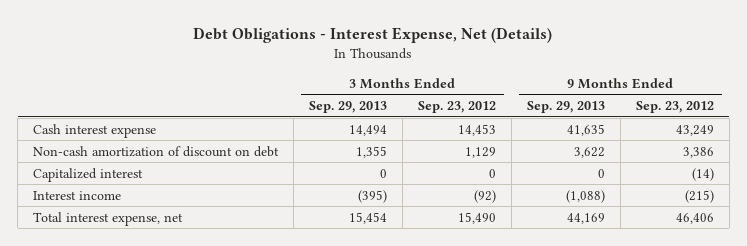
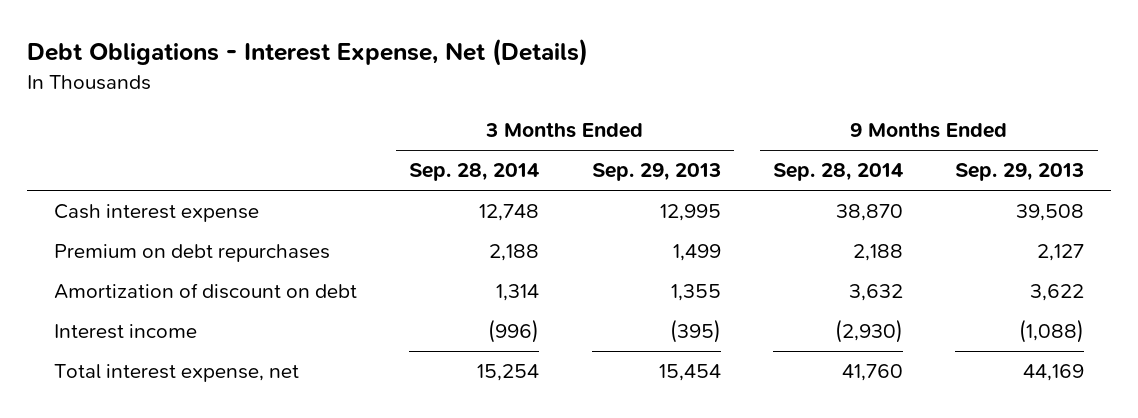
- | 3 Months Ended Sep. 29, 2013 | 3 Months Ended Sep. 23, 2012 | 9 Months Ended Sep. 29, 2013 | 9 Months Ended Sep. 23, 2012
+ | 3 Months Ended Sep. 28, 2014 | 3 Months Ended Sep. 29, 2013 | 9 Months Ended Sep. 28, 2014 | 9 Months Ended Sep. 29, 2013
- Cash interest expense | 14,494 | 14,453 | 41,635 | 43,249
- Non-cash amortization of discount on debt | 1,355 | 1,129 | 3,622 | 3,386
- Capitalized interest | 0 | 0 | 0 | (14)
+ Cash interest expense | 12,748 | 12,995 | 38,870 | 39,508
+ Premium on debt repurchases | 2,188 | 1,499 | 2,188 | 2,127
+ Amortization of discount on debt | 1,314 | 1,355 | 3,632 | 3,622

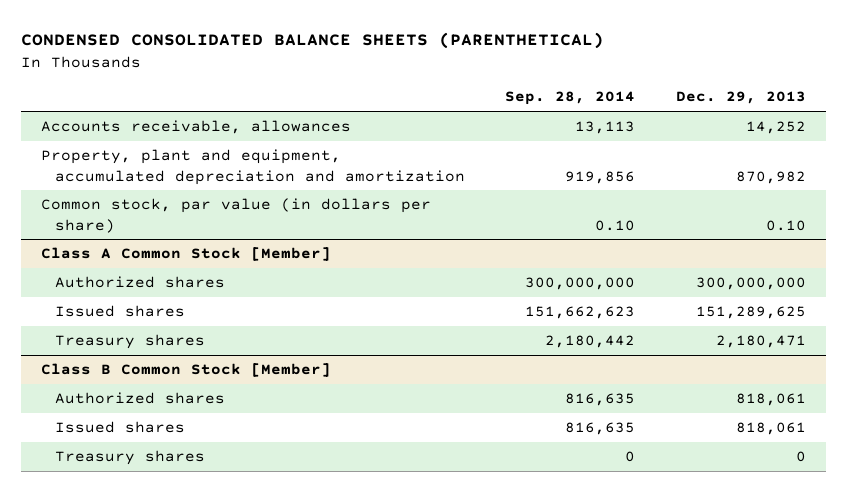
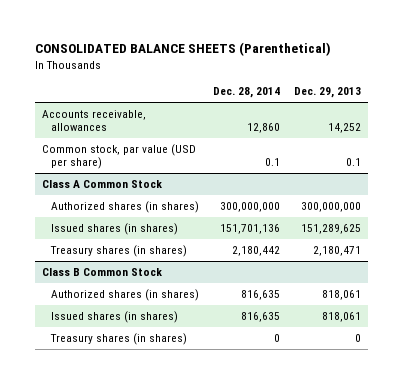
- CONDENSED CONSOLIDATED BALANCE SHEETS (PARENTHETICAL)
+ CONSOLIDATED BALANCE SHEETS (Parenthetical)
- | Sep. 28, 2014 | Dec. 29, 2013
+ | Dec. 28, 2014 | Dec. 29, 2013
- Property, plant and equipment, accumulated depreciation and amortization | 919,856 | 870,982
- Common stock, par value (in dollars per share) | 0.10 | 0.10
- Class A Common Stock [Member]
- Authorized shares | 300,000,000 | 300,000,000
- Issued shares | 151,662,623 | 151,289,625
- Treasury shares | 2,180,442 | 2,180,471
- Class B Common Stock [Member]
- Authorized shares | 816,635 | 818,061
- Issued shares | 816,635 | 818,061
- Treasury shares | 0 | 0
+ Common stock, par value (USD per share) | 0.1 | 0.1
+ Class A Common Stock
+ Authorized shares (in shares) | 300,000,000 | 300,000,000
+ Issued shares (in shares) | 151,701,136 | 151,289,625
+ Treasury shares (in shares) | 2,180,442 | 2,180,471
+ Class B Common Stock
+ Authorized shares (in shares) | 816,635 | 818,061
+ Issued shares (in shares) | 816,635 | 818,061
+ Treasury shares (in shares) | 0 | 0

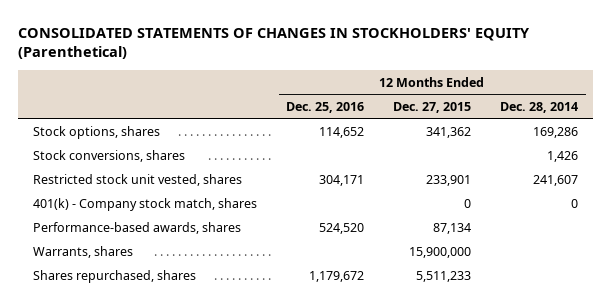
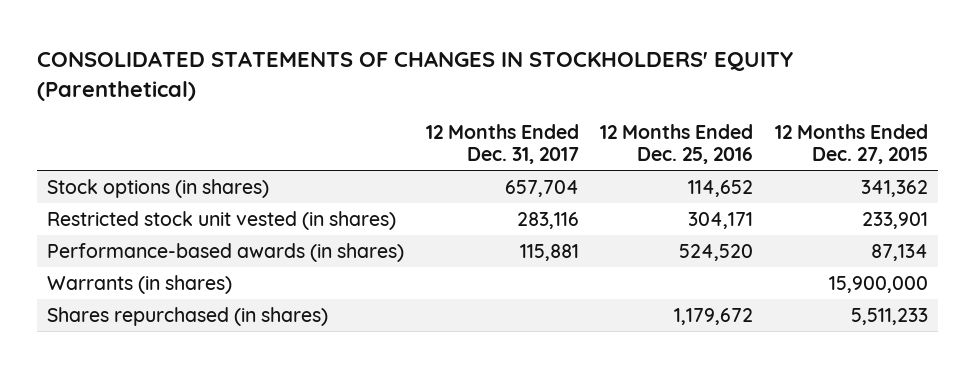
- | 12 Months Ended Dec. 25, 2016 | 12 Months Ended Dec. 27, 2015 | 12 Months Ended Dec. 28, 2014
+ | 12 Months Ended Dec. 31, 2017 | 12 Months Ended Dec. 25, 2016 | 12 Months Ended Dec. 27, 2015
- Stock options, shares | 114,652 | 341,362 | 169,286
- Stock conversions, shares | | | 1,426
- Restricted stock unit vested, shares | 304,171 | 233,901 | 241,607
- 401(k) - Company stock match, shares | | 0 | 0
- Performance-based awards, shares | 524,520 | 87,134 |
- Warrants, shares | | 15,900,000 |
- Shares repurchased, shares | 1,179,672 | 5,511,233 |
+ Stock options (in shares) | 657,704 | 114,652 | 341,362
+ Restricted stock unit vested (in shares) | 283,116 | 304,171 | 233,901
+ Performance-based awards (in shares) | 115,881 | 524,520 | 87,134
+ Warrants (in shares) | | | 15,900,000
+ Shares repurchased (in shares) | | 1,179,672 | 5,511,233

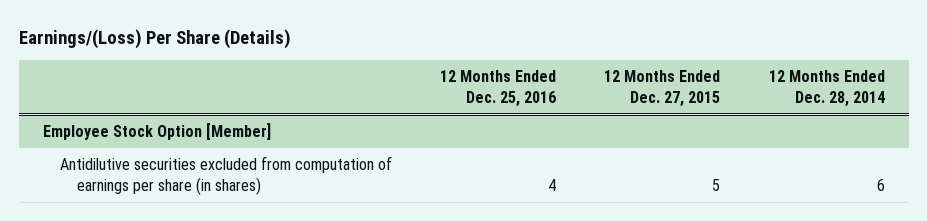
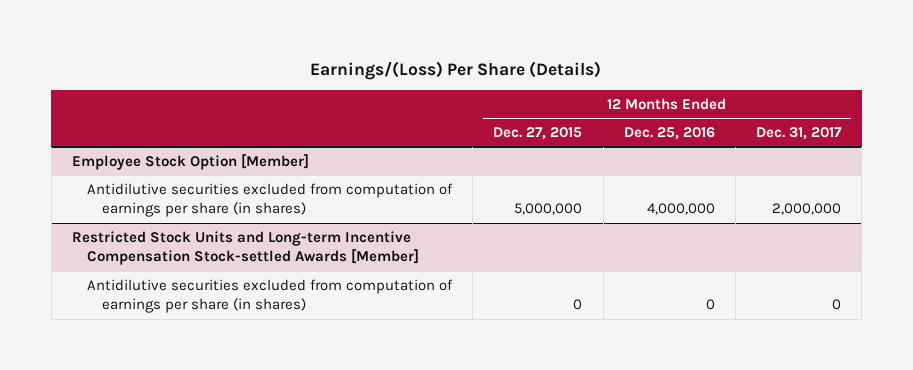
- | 12 Months Ended Dec. 25, 2016 | 12 Months Ended Dec. 27, 2015 | 12 Months Ended Dec. 28, 2014
+ | 12 Months Ended Dec. 27, 2015 | 12 Months Ended Dec. 25, 2016 | 12 Months Ended Dec. 31, 2017
@ Employee Stock Option [Member]
- Antidilutive securities excluded from computation of earnings per share (in shares) | 4 | 5 | 6
+ Antidilutive securities excluded from computation of earnings per share (in shares) | 5,000,000 | 4,000,000 | 2,000,000
+ Restricted Stock Units and Long-term Incentive Compensation Stock-settled Awards [Member]
+ Antidilutive securities excluded from computation of earnings per share (in shares) | 0 | 0 | 0

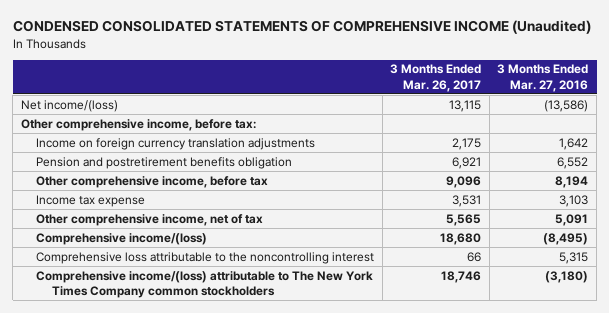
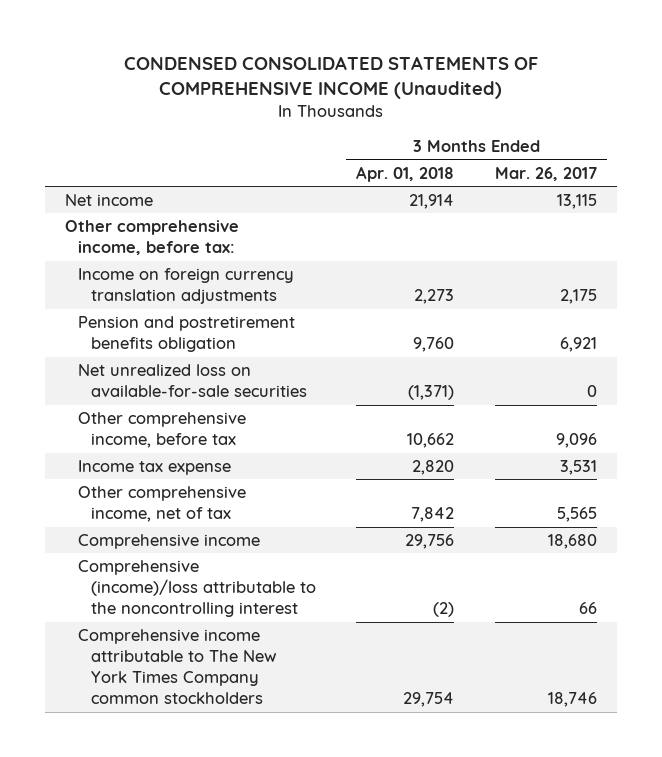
- | 3 Months Ended Mar. 26, 2017 | 3 Months Ended Mar. 27, 2016
+ | 3 Months Ended Apr. 01, 2018 | 3 Months Ended Mar. 26, 2017
- Net income/(loss) | 13,115 | (13,586)
+ Net income | 21,914 | 13,115
+ Net unrealized loss on available-for-sale securities | (1,371) | 0
- Comprehensive income/(loss) | 18,680 | (8,495)
- Comprehensive loss attributable to the noncontrolling interest | 66 | 5,315
- Comprehensive income/(loss) attributable to The New York Times Company common stockholders | 18,746 | (3,180)
+ Comprehensive income | 29,756 | 18,680
+ Comprehensive (income)/loss attributable to the noncontrolling interest | (2) | 66
+ Comprehensive income attributable to The New York Times Company common stockholders | 29,754 | 18,746

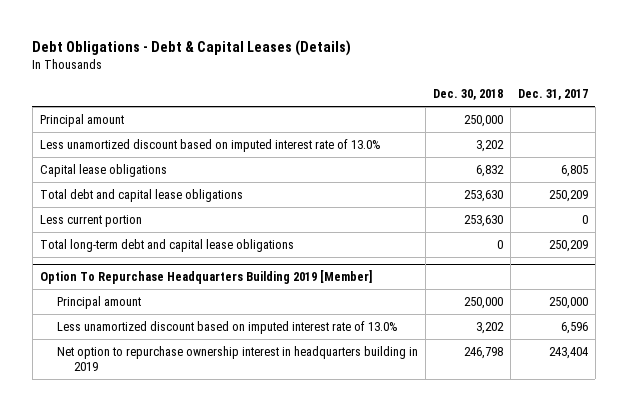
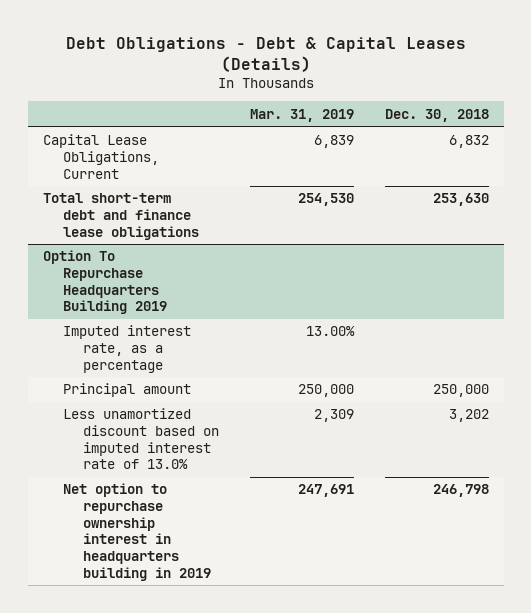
- | Dec. 30, 2018 | Dec. 31, 2017
+ | Mar. 31, 2019 | Dec. 30, 2018
- Principal amount | 250,000 |
- Less unamortized discount based on imputed interest rate of 13.0% | 3,202 |
- Capital lease obligations | 6,832 | 6,805
- Total debt and capital lease obligations | 253,630 | 250,209
- Less current portion | 253,630 | 0
- Total long-term debt and capital lease obligations | 0 | 250,209
- Option To Repurchase Headquarters Building 2019 [Member]
+ Capital Lease Obligations, Current | 6,839 | 6,832
+ Total short-term debt and finance lease obligations | 254,530 | 253,630
+ Option To Repurchase Headquarters Building 2019
+ Imputed interest rate, as a percentage | 13.00% |

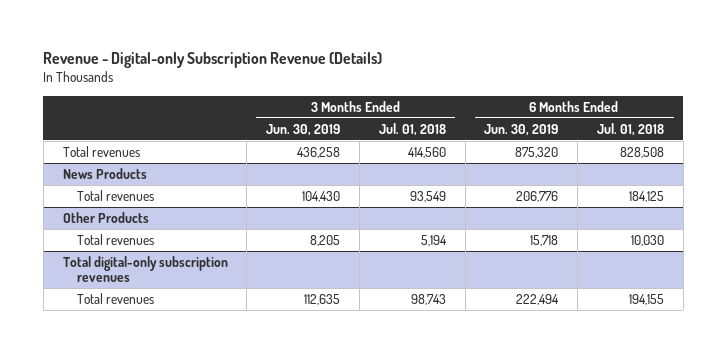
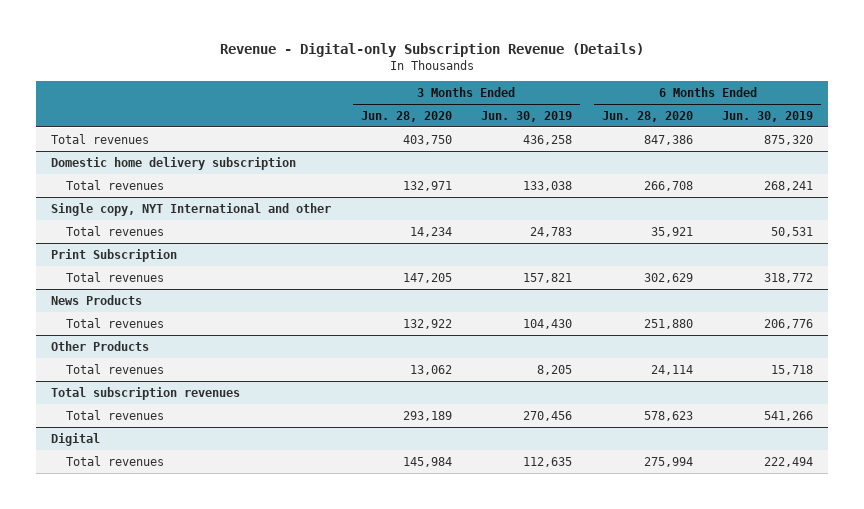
- | 3 Months Ended Jun. 30, 2019 | 3 Months Ended Jul. 01, 2018 | 6 Months Ended Jun. 30, 2019 | 6 Months Ended Jul. 01, 2018
+ | 3 Months Ended Jun. 28, 2020 | 3 Months Ended Jun. 30, 2019 | 6 Months Ended Jun. 28, 2020 | 6 Months Ended Jun. 30, 2019
+ Domestic home delivery subscription
+ Total revenues | 132,971 | 133,038 | 266,708 | 268,241
+ Single copy, NYT International and other
+ Total revenues | 14,234 | 24,783 | 35,921 | 50,531
+ Print Subscription
+ Total revenues | 147,205 | 157,821 | 302,629 | 318,772
- Total digital-only subscription revenues
+ Total subscription revenues
+ Total revenues | 293,189 | 270,456 | 578,623 | 541,266
+ Digital

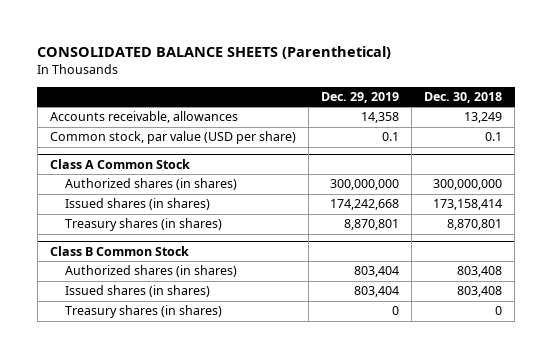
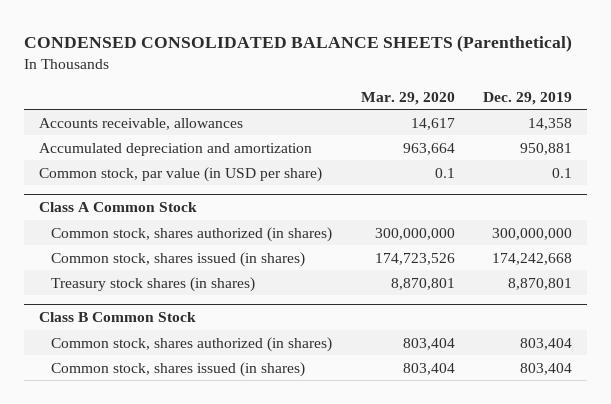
- CONSOLIDATED BALANCE SHEETS (Parenthetical)
+ CONDENSED CONSOLIDATED BALANCE SHEETS (Parenthetical)
- | Dec. 29, 2019 | Dec. 30, 2018
+ | Mar. 29, 2020 | Dec. 29, 2019
- Common stock, par value (USD per share) | 0.1 | 0.1
+ Accumulated depreciation and amortization | 963,664 | 950,881
+ Common stock, par value (in USD per share) | 0.1 | 0.1
@ Class A Common Stock
- Authorized shares (in shares) | 300,000,000 | 300,000,000
- Issued shares (in shares) | 174,242,668 | 173,158,414
- Treasury shares (in shares) | 8,870,801 | 8,870,801
+ Common stock, shares authorized (in shares) | 300,000,000 | 300,000,000
+ Common stock, shares issued (in shares) | 174,723,526 | 174,242,668
+ Treasury stock shares (in shares) | 8,870,801 | 8,870,801
@ Class B Common Stock
- Authorized shares (in shares) | 803,404 | 803,408
- Issued shares (in shares) | 803,404 | 803,408
- Treasury shares (in shares) | 0 | 0
+ Common stock, shares authorized (in shares) | 803,404 | 803,404
+ Common stock, shares issued (in shares) | 803,404 | 803,404

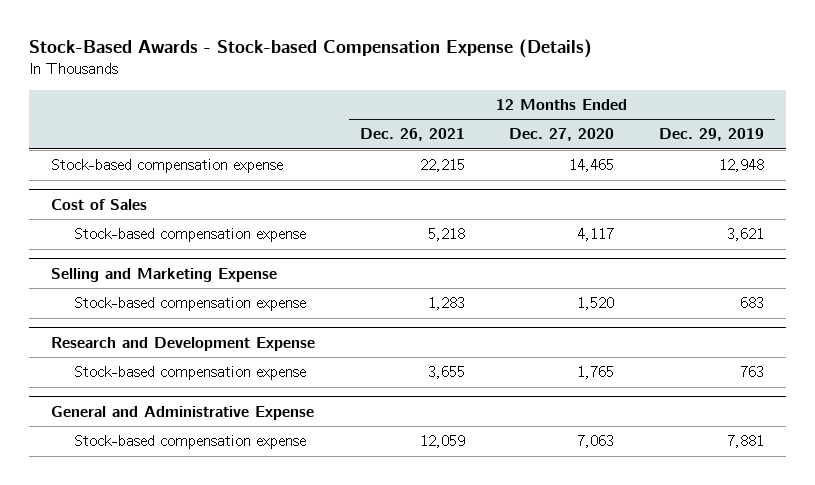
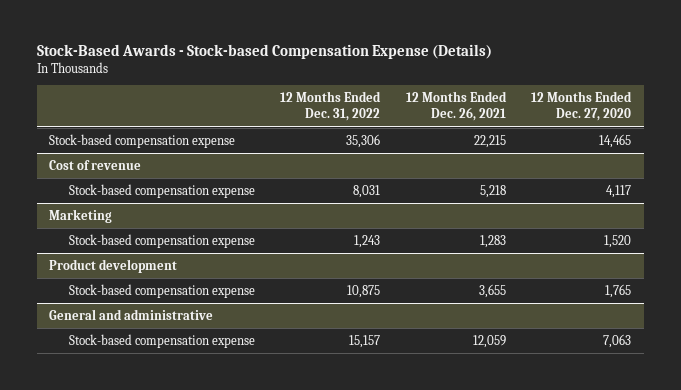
- | 12 Months Ended Dec. 26, 2021 | 12 Months Ended Dec. 27, 2020 | 12 Months Ended Dec. 29, 2019
+ | 12 Months Ended Dec. 31, 2022 | 12 Months Ended Dec. 26, 2021 | 12 Months Ended Dec. 27, 2020
- Cost of Sales
+ Cost of revenue
- Selling and Marketing Expense
+ Marketing
- Research and Development Expense
+ Product development
- General and Administrative Expense
+ General and administrative

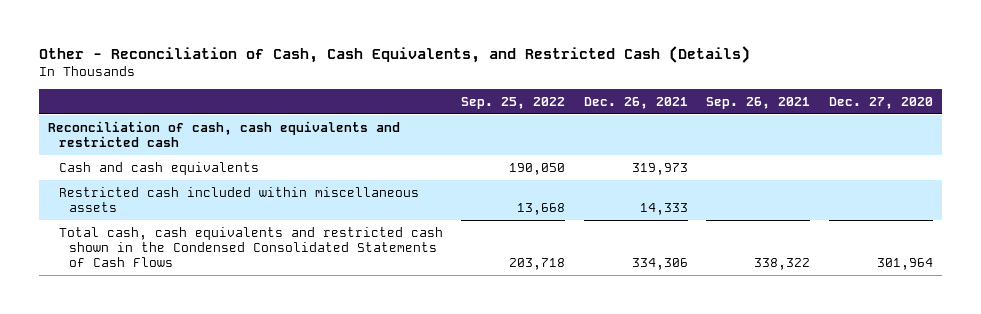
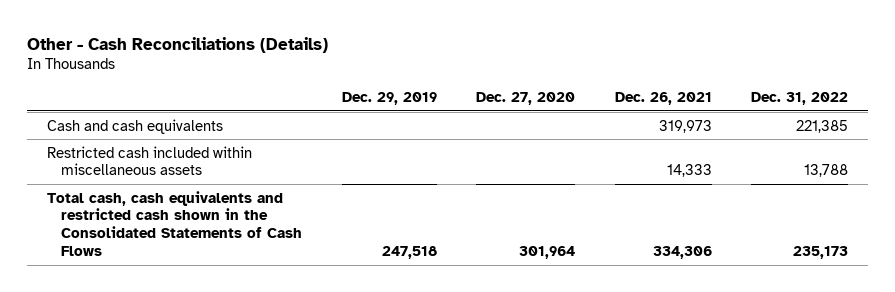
- Other - Reconciliation of Cash, Cash Equivalents, and Restricted Cash (Details)
+ Other - Cash Reconciliations (Details)
- | Sep. 25, 2022 | Dec. 26, 2021 | Sep. 26, 2021 | Dec. 27, 2020
+ | Dec. 29, 2019 | Dec. 27, 2020 | Dec. 26, 2021 | Dec. 31, 2022
- Reconciliation of cash, cash equivalents and restricted cash
- Total cash, cash equivalents and restricted cash shown in the Condensed Consolidated Statements of Cash Flows | 203,718 | 334,306 | 338,322 | 301,964
+ Total cash, cash equivalents and restricted cash shown in the Consolidated Statements of Cash Flows | 247,518 | 301,964 | 334,306 | 235,173

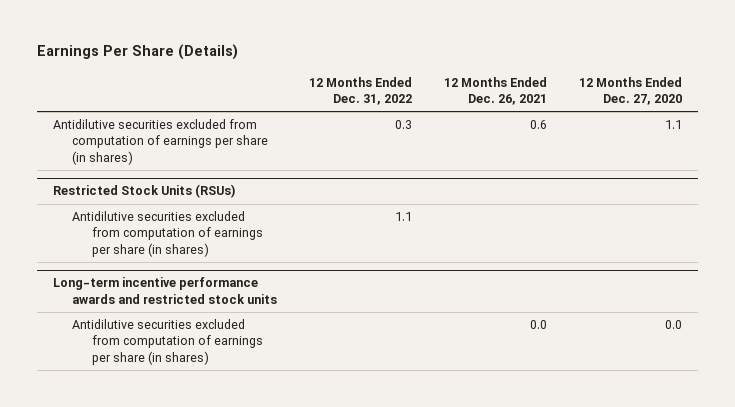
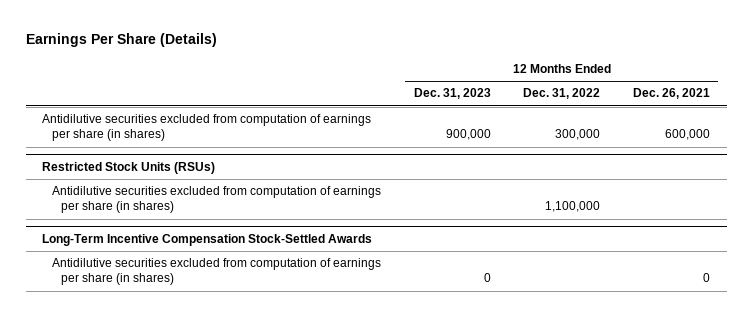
- | 12 Months Ended Dec. 31, 2022 | 12 Months Ended Dec. 26, 2021 | 12 Months Ended Dec. 27, 2020
+ | 12 Months Ended Dec. 31, 2023 | 12 Months Ended Dec. 31, 2022 | 12 Months Ended Dec. 26, 2021
- Antidilutive securities excluded from computation of earnings per share (in shares) | 0.3 | 0.6 | 1.1
+ Antidilutive securities excluded from computation of earnings per share (in shares) | 900,000 | 300,000 | 600,000
@ Restricted Stock Units (RSUs)
- Antidilutive securities excluded from computation of earnings per share (in shares) | 1.1 | |
- Long-term incentive performance awards and restricted stock units
- Antidilutive securities excluded from computation of earnings per share (in shares) | | 0.0 | 0.0
@ Restricted Stock Units (RSUs)
+ Antidilutive securities excluded from computation of earnings per share (in shares) | | 1,100,000 |
+ Long-Term Incentive Compensation Stock-Settled Awards
+ Antidilutive securities excluded from computation of earnings per share (in shares) | 0 | | 0

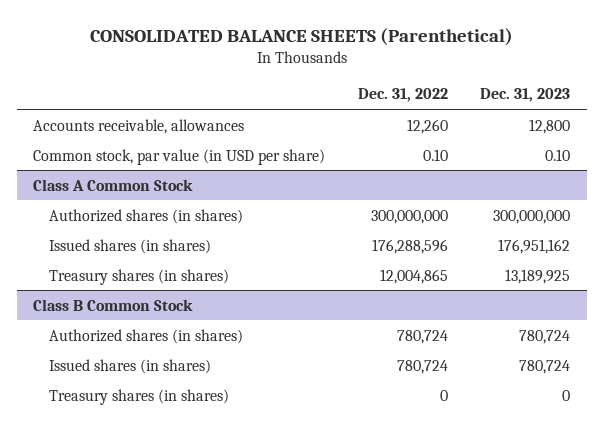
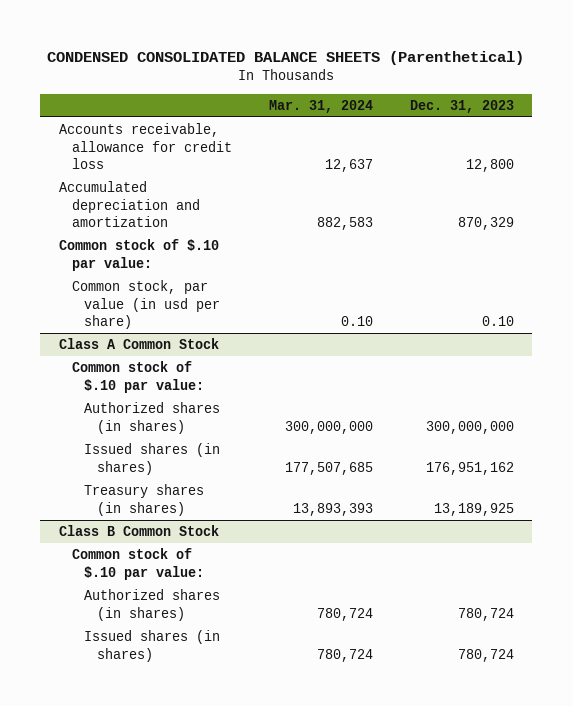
- CONSOLIDATED BALANCE SHEETS (Parenthetical)
+ CONDENSED CONSOLIDATED BALANCE SHEETS (Parenthetical)
- | Dec. 31, 2022 | Dec. 31, 2023
+ | Mar. 31, 2024 | Dec. 31, 2023
- Accounts receivable, allowances | 12,260 | 12,800
- Common stock, par value (in USD per share) | 0.10 | 0.10
+ Accounts receivable, allowance for credit loss | 12,637 | 12,800
+ Accumulated depreciation and amortization | 882,583 | 870,329
+ Common stock of $.10 par value:
+ Common stock, par value (in usd per share) | 0.10 | 0.10
@ Class A Common Stock
+ Common stock of $.10 par value:
@ Class B Common Stock
+ Common stock of $.10 par value:
- Treasury shares (in shares) | 0 | 0

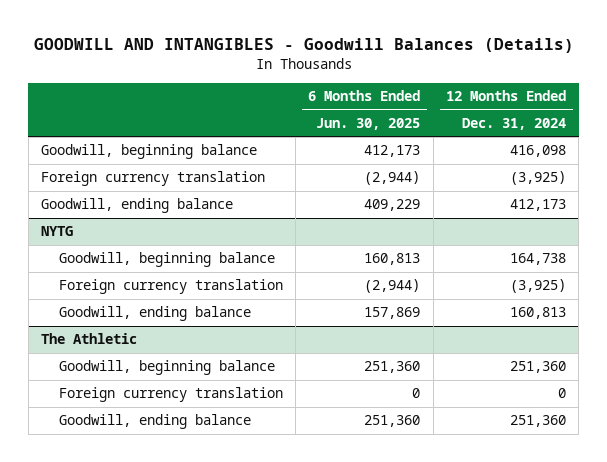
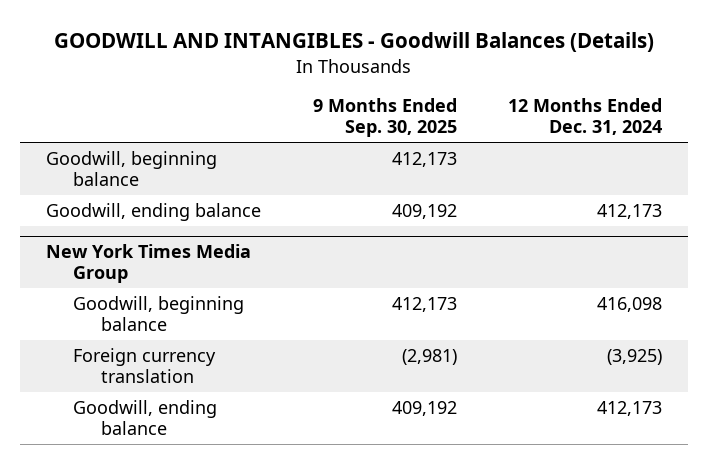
- | 6 Months Ended Jun. 30, 2025 | 12 Months Ended Dec. 31, 2024
+ | 9 Months Ended Sep. 30, 2025 | 12 Months Ended Dec. 31, 2024
+ Goodwill, beginning balance | 412,173 |
+ Goodwill, ending balance | 409,192 | 412,173
+ New York Times Media Group
- NYTG
- Goodwill, beginning balance | 160,813 | 164,738
- Foreign currency translation | (2,944) | (3,925)
- Goodwill, ending balance | 157,869 | 160,813
- The Athletic
- Goodwill, beginning balance | 251,360 | 251,360
- Foreign currency translation | 0 | 0
- Goodwill, ending balance | 251,360 | 251,360

